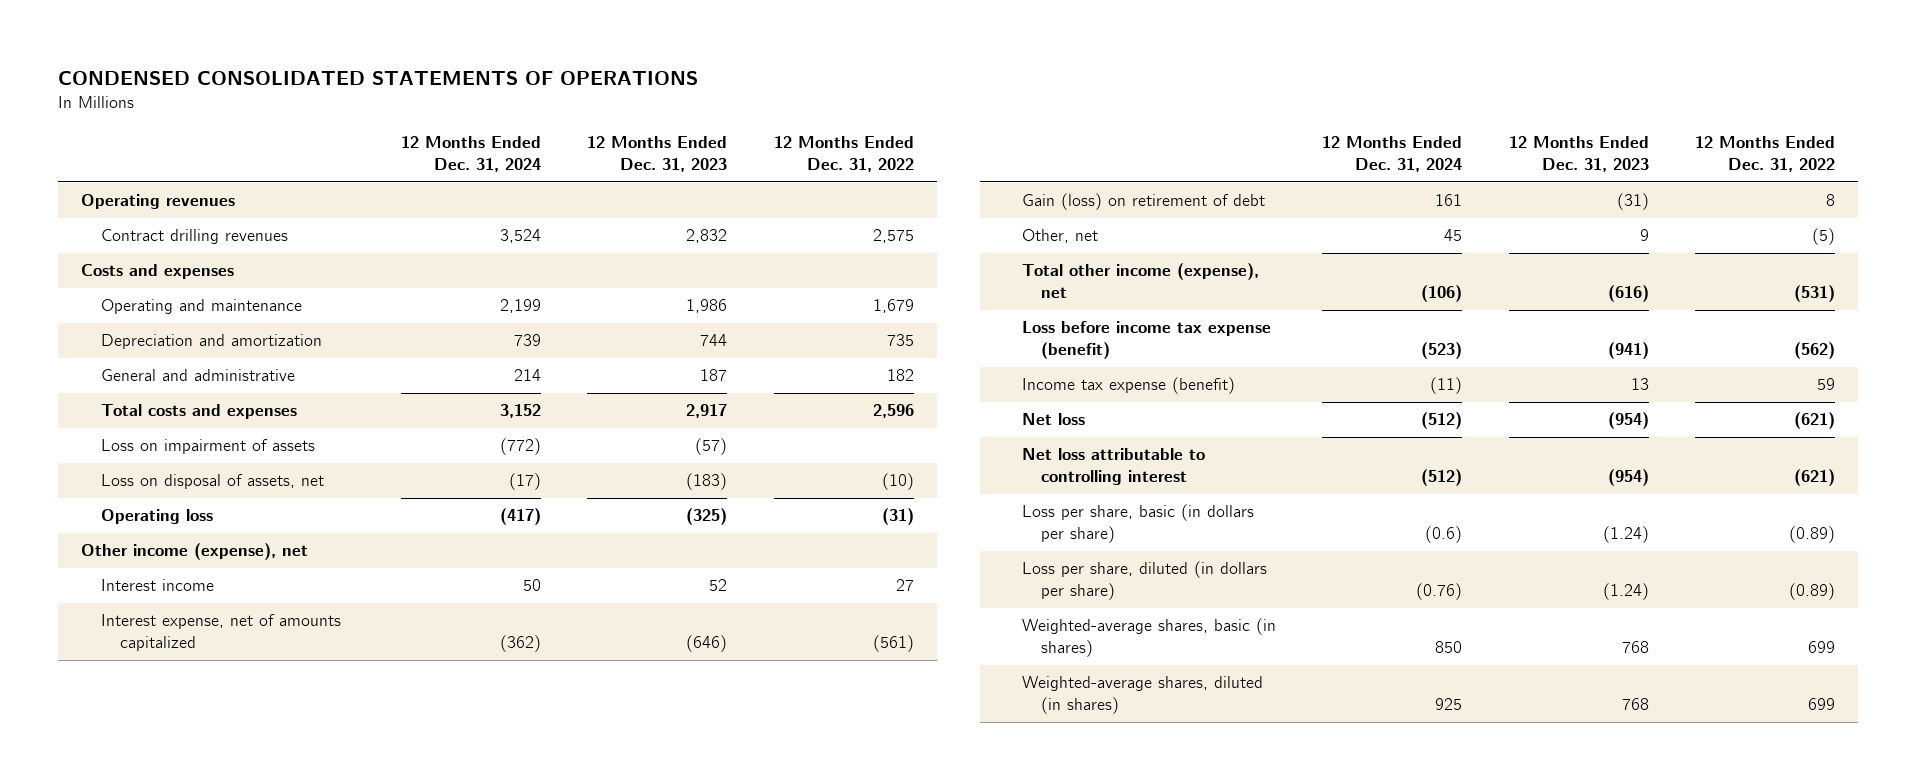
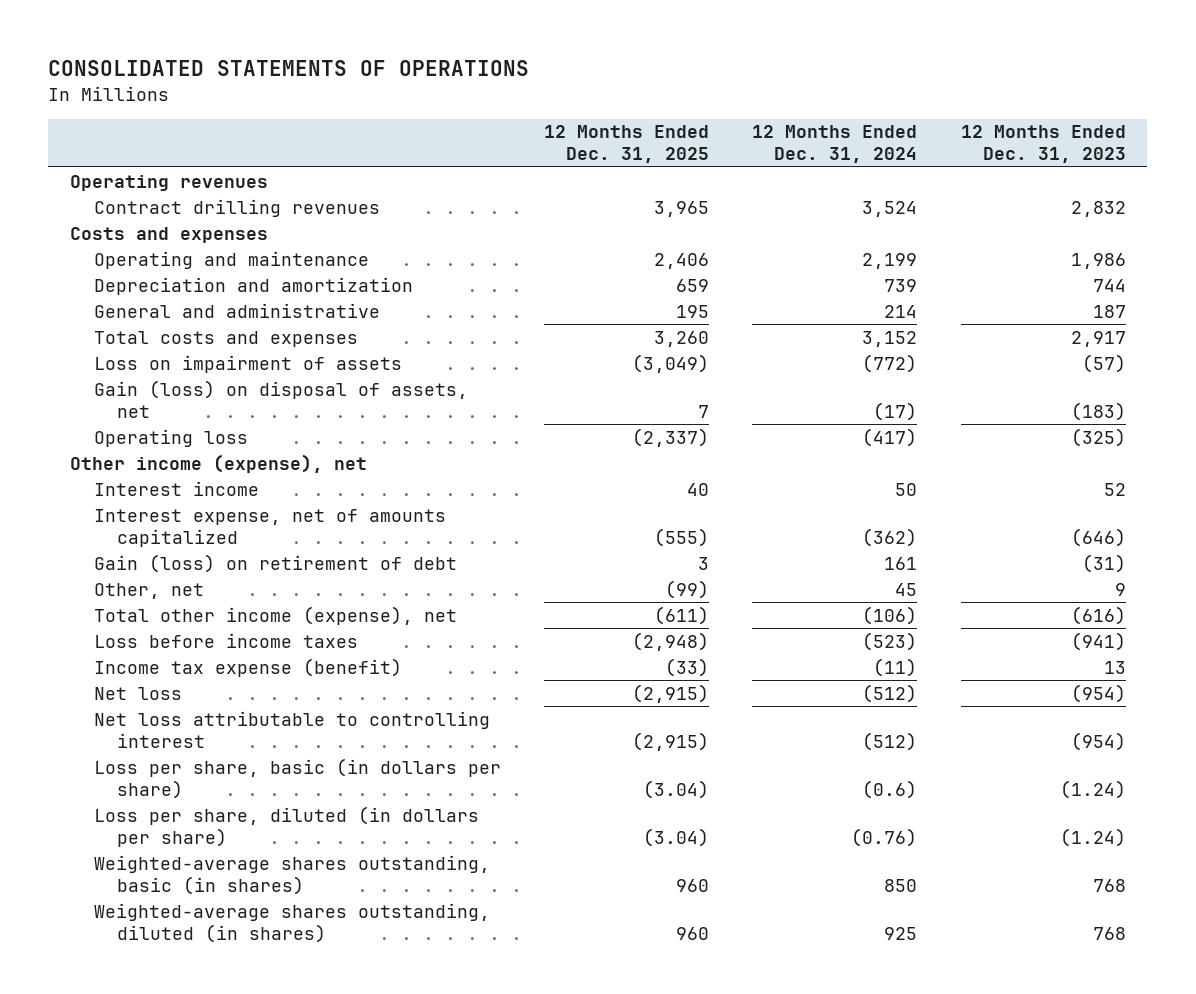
- CONDENSED CONSOLIDATED STATEMENTS OF OPERATIONS
+ CONSOLIDATED STATEMENTS OF OPERATIONS
- | 12 Months Ended Dec. 31, 2024 | 12 Months Ended Dec. 31, 2023 | 12 Months Ended Dec. 31, 2022
+ | 12 Months Ended Dec. 31, 2025 | 12 Months Ended Dec. 31, 2024 | 12 Months Ended Dec. 31, 2023
- Loss on disposal of assets, net | (17) | (183) | (10)
+ Gain (loss) on disposal of assets, net | 7 | (17) | (183)
- Loss before income tax expense (benefit) | (523) | (941) | (562)
+ Loss before income taxes | (2,948) | (523) | (941)
- Weighted-average shares, basic (in shares) | 850 | 768 | 699
- Weighted-average shares, diluted (in shares) | 925 | 768 | 699
+ Weighted-average shares outstanding, basic (in shares) | 960 | 850 | 768
+ Weighted-average shares outstanding, diluted (in shares) | 960 | 925 | 768

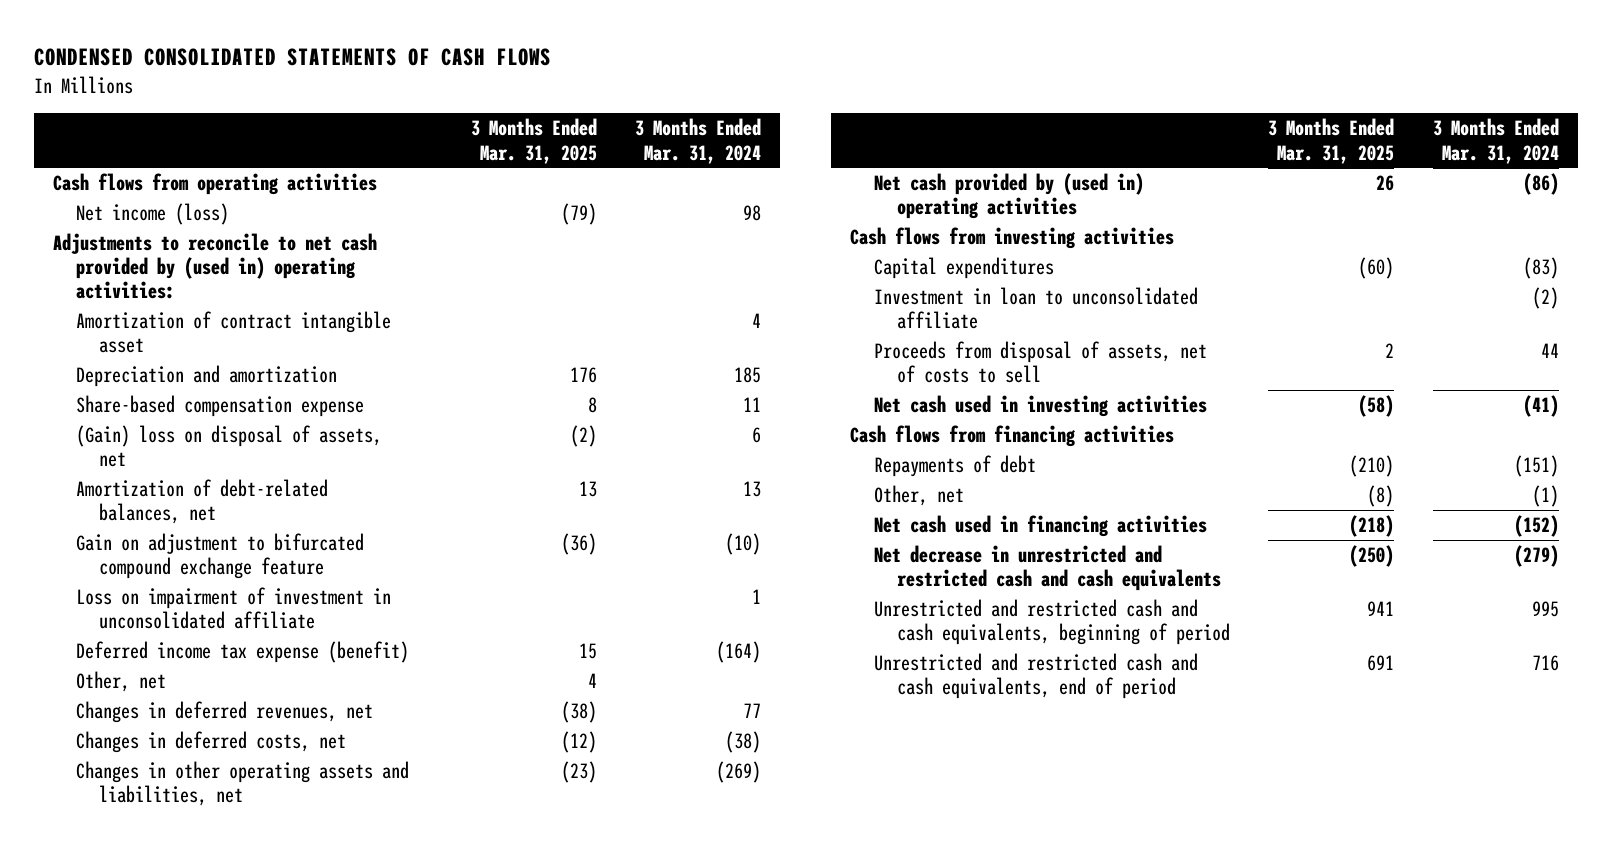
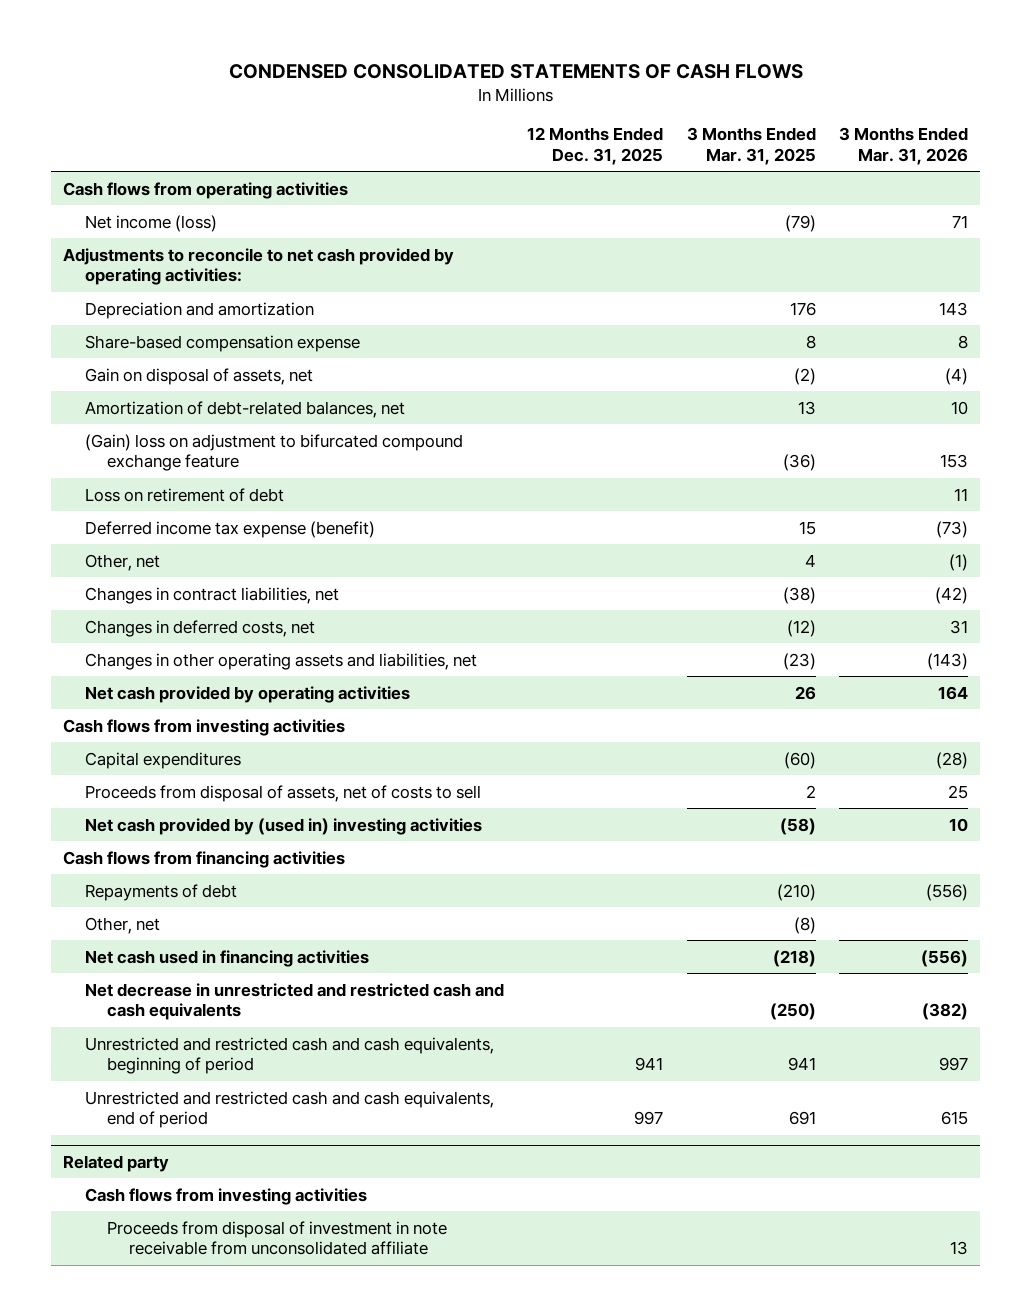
- | 3 Months Ended Mar. 31, 2025 | 3 Months Ended Mar. 31, 2024
+ | 12 Months Ended Dec. 31, 2025 | 3 Months Ended Mar. 31, 2025 | 3 Months Ended Mar. 31, 2026
- Adjustments to reconcile to net cash provided by (used in) operating activities:
- Amortization of contract intangible asset | | 4
+ Adjustments to reconcile to net cash provided by operating activities:
- (Gain) loss on disposal of assets, net | (2) | 6
+ Gain on disposal of assets, net | | (2) | (4)
- Gain on adjustment to bifurcated compound exchange feature | (36) | (10)
- Loss on impairment of investment in unconsolidated affiliate | | 1
+ (Gain) loss on adjustment to bifurcated compound exchange feature | | (36) | 153
+ Loss on retirement of debt | | | 11
- Changes in deferred revenues, net | (38) | 77
+ Changes in contract liabilities, net | | (38) | (42)
- Net cash provided by (used in) operating activities | 26 | (86)
+ Net cash provided by operating activities | | 26 | 164
- Investment in loan to unconsolidated affiliate | | (2)
- Net cash used in investing activities | (58) | (41)
+ Net cash provided by (used in) investing activities | | (58) | 10
+ Related party
+ Cash flows from investing activities
+ Proceeds from disposal of investment in note receivable from unconsolidated affiliate | | | 13

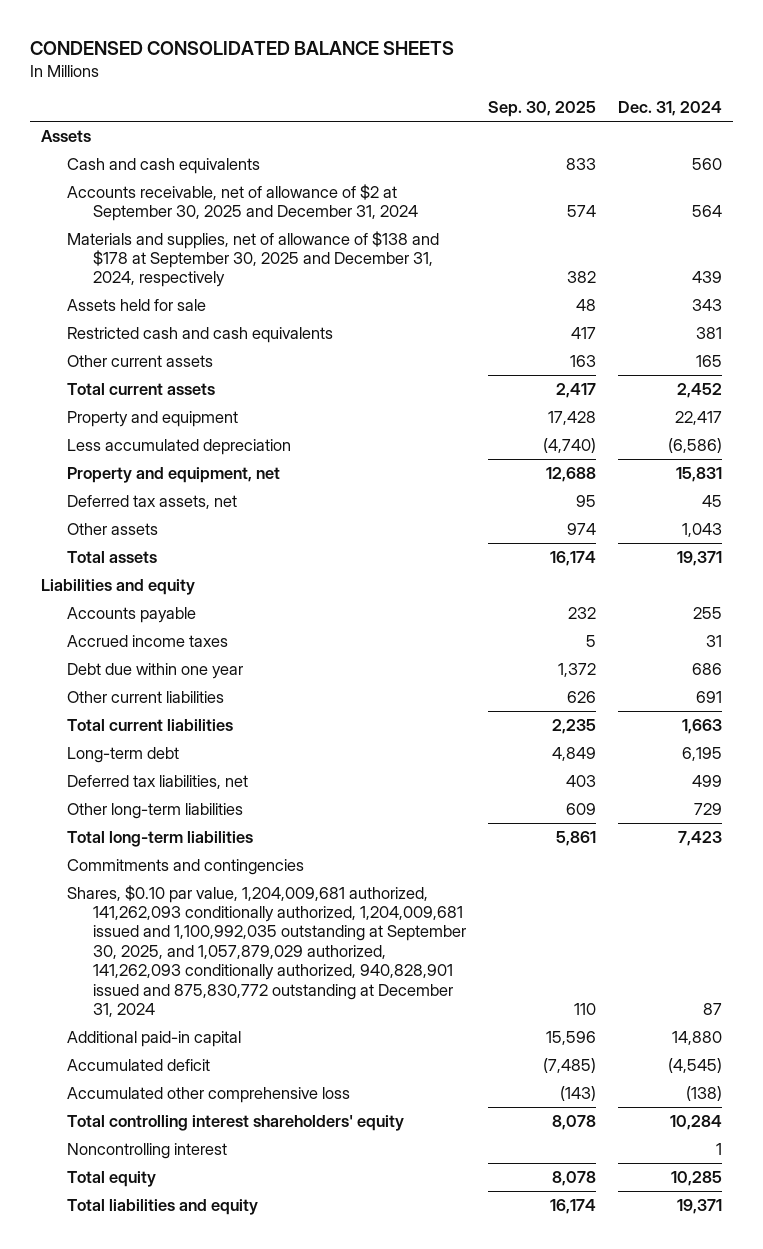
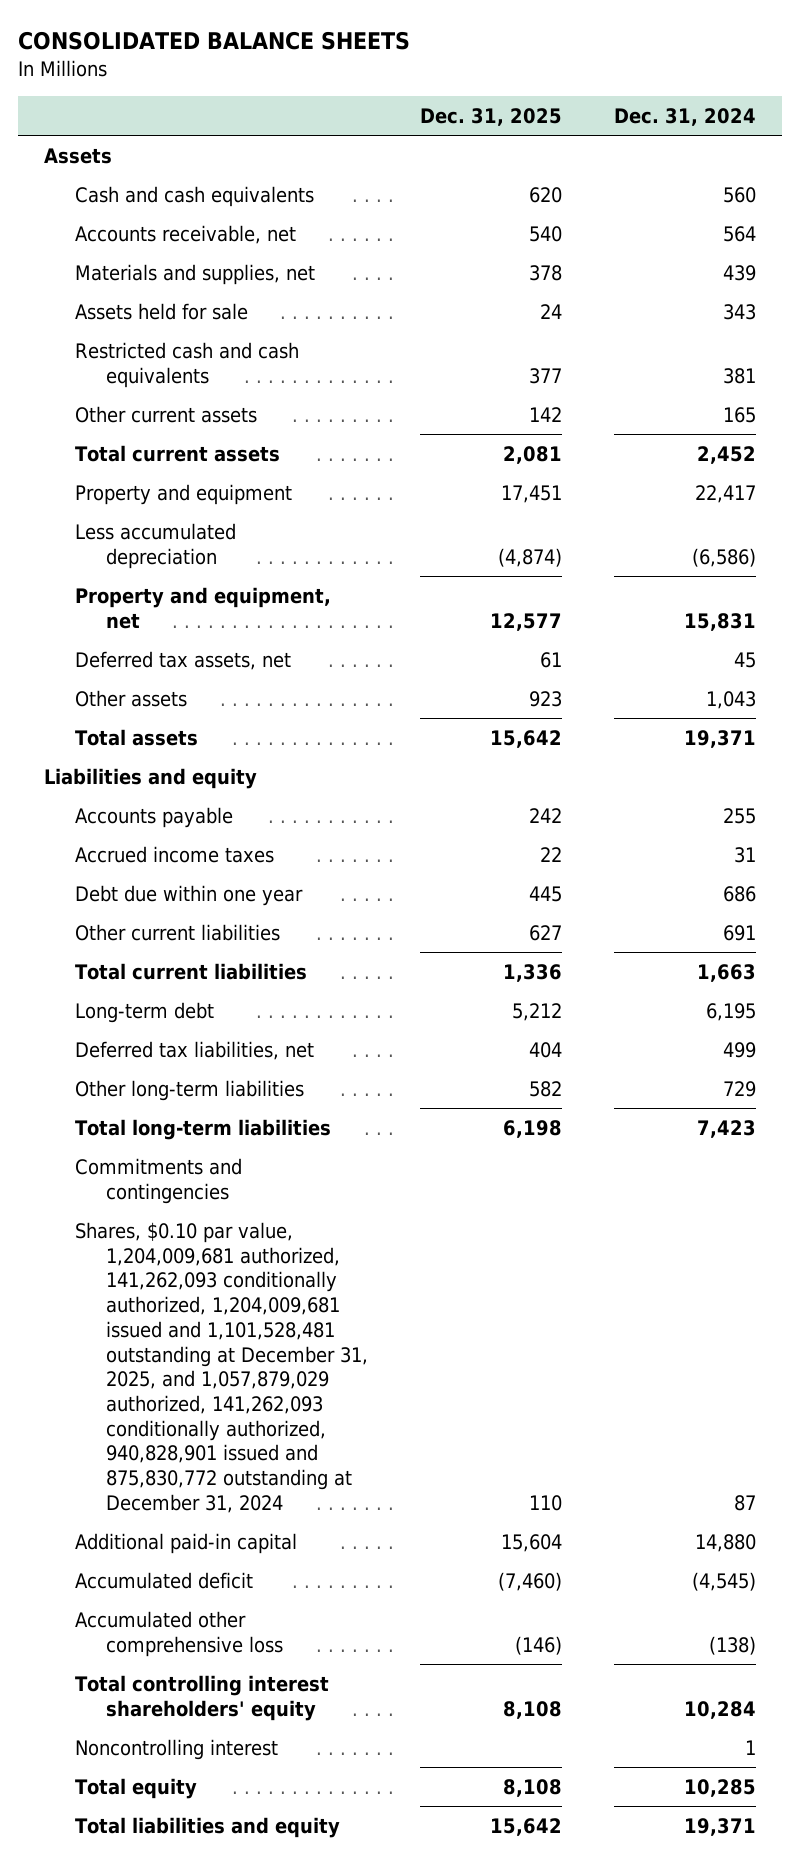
- CONDENSED CONSOLIDATED BALANCE SHEETS
+ CONSOLIDATED BALANCE SHEETS
- | Sep. 30, 2025 | Dec. 31, 2024
+ | Dec. 31, 2025 | Dec. 31, 2024
- Accounts receivable, net of allowance of $2 at September 30, 2025 and December 31, 2024 | 574 | 564
- Materials and supplies, net of allowance of $138 and $178 at September 30, 2025 and December 31, 2024, respectively | 382 | 439
+ Accounts receivable, net | 540 | 564
+ Materials and supplies, net | 378 | 439
- Shares, $0.10 par value, 1,204,009,681 authorized, 141,262,093 conditionally authorized, 1,204,009,681 issued and 1,100,992,035 outstanding at September 30, 2025, and 1,057,879,029 authorized, 141,262,093 conditionally authorized, 940,828,901 issued and 875,830,772 outstanding at December 31, 2024 | 110 | 87
+ Shares, $0.10 par value, 1,204,009,681 authorized, 141,262,093 conditionally authorized, 1,204,009,681 issued and 1,101,528,481 outstanding at December 31, 2025, and 1,057,879,029 authorized, 141,262,093 conditionally authorized, 940,828,901 issued and 875,830,772 outstanding at December 31, 2024 | 110 | 87

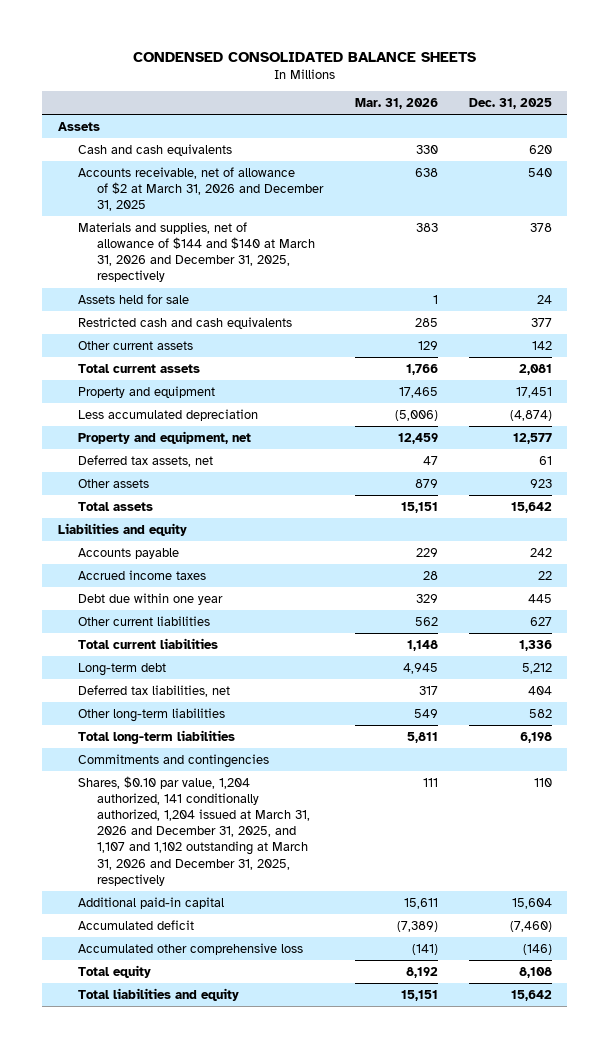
- CONSOLIDATED BALANCE SHEETS
+ CONDENSED CONSOLIDATED BALANCE SHEETS
- | Dec. 31, 2025 | Dec. 31, 2024
+ | Mar. 31, 2026 | Dec. 31, 2025
- Accounts receivable, net | 540 | 564
- Materials and supplies, net | 378 | 439
+ Accounts receivable, net of allowance of $2 at March 31, 2026 and December 31, 2025 | 638 | 540
+ Materials and supplies, net of allowance of $144 and $140 at March 31, 2026 and December 31, 2025, respectively | 383 | 378
- Shares, $0.10 par value, 1,204,009,681 authorized, 141,262,093 conditionally authorized, 1,204,009,681 issued and 1,101,528,481 outstanding at December 31, 2025, and 1,057,879,029 authorized, 141,262,093 conditionally authorized, 940,828,901 issued and 875,830,772 outstanding at December 31, 2024 | 110 | 87
+ Shares, $0.10 par value, 1,204 authorized, 141 conditionally authorized, 1,204 issued at March 31, 2026 and December 31, 2025, and 1,107 and 1,102 outstanding at March 31, 2026 and December 31, 2025, respectively | 111 | 110
- Total controlling interest shareholders' equity | 8,108 | 10,284
- Noncontrolling interest | | 1

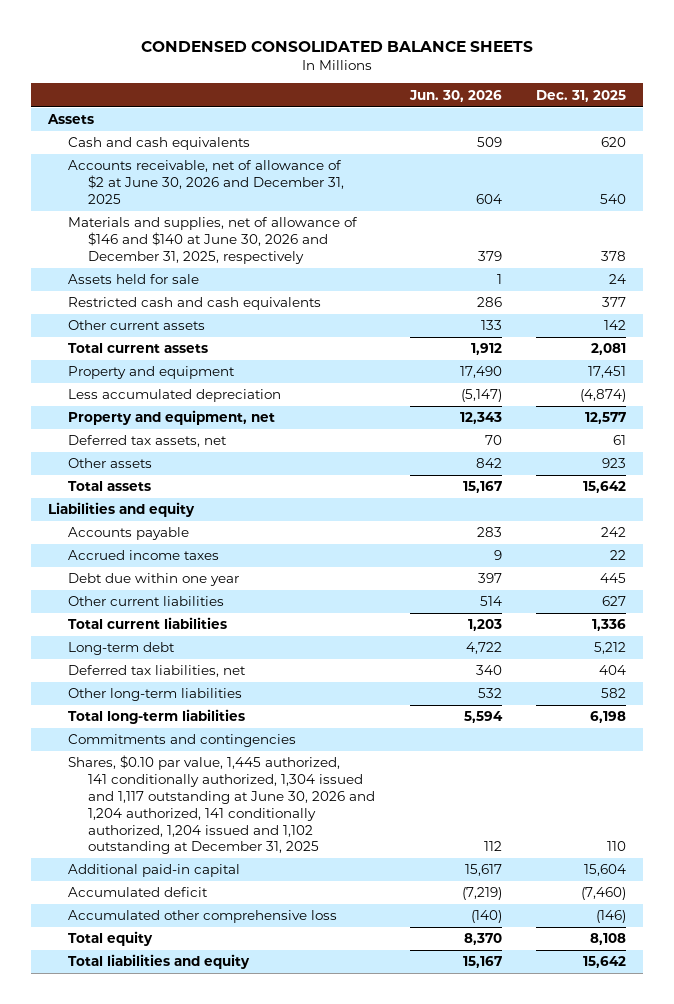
- | Mar. 31, 2026 | Dec. 31, 2025
+ | Jun. 30, 2026 | Dec. 31, 2025
- Accounts receivable, net of allowance of $2 at March 31, 2026 and December 31, 2025 | 638 | 540
- Materials and supplies, net of allowance of $144 and $140 at March 31, 2026 and December 31, 2025, respectively | 383 | 378
+ Accounts receivable, net of allowance of $2 at June 30, 2026 and December 31, 2025 | 604 | 540
+ Materials and supplies, net of allowance of $146 and $140 at June 30, 2026 and December 31, 2025, respectively | 379 | 378
- Shares, $0.10 par value, 1,204 authorized, 141 conditionally authorized, 1,204 issued at March 31, 2026 and December 31, 2025, and 1,107 and 1,102 outstanding at March 31, 2026 and December 31, 2025, respectively | 111 | 110
+ Shares, $0.10 par value, 1,445 authorized, 141 conditionally authorized, 1,304 issued and 1,117 outstanding at June 30, 2026 and 1,204 authorized, 141 conditionally authorized, 1,204 issued and 1,102 outstanding at December 31, 2025 | 112 | 110

